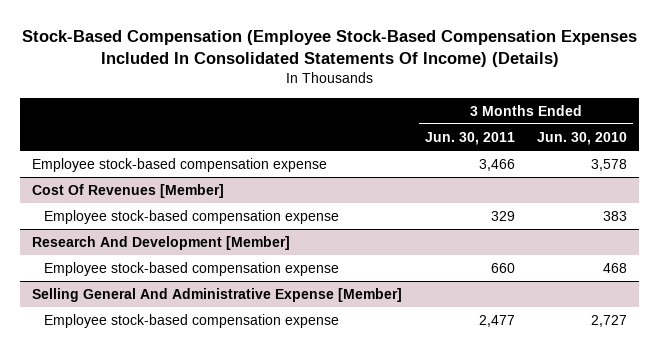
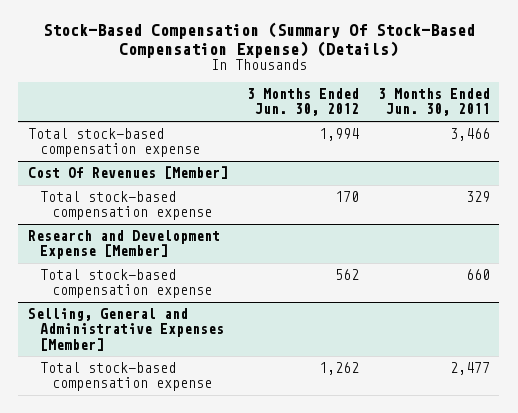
- Stock-Based Compensation (Employee Stock-Based Compensation Expenses Included In Consolidated Statements Of Income) (Details)
+ Stock-Based Compensation (Summary Of Stock-Based Compensation Expense) (Details)
- | 3 Months Ended Jun. 30, 2011 | 3 Months Ended Jun. 30, 2010
+ | 3 Months Ended Jun. 30, 2012 | 3 Months Ended Jun. 30, 2011
- Employee stock-based compensation expense | 3,466 | 3,578
+ Total stock-based compensation expense | 1,994 | 3,466
@ Cost Of Revenues [Member]
- Employee stock-based compensation expense | 329 | 383
- Research And Development [Member]
- Employee stock-based compensation expense | 660 | 468
- Selling General And Administrative Expense [Member]
- Employee stock-based compensation expense | 2,477 | 2,727
@ Cost Of Revenues [Member]
+ Total stock-based compensation expense | 170 | 329
+ Research and Development Expense [Member]
+ Total stock-based compensation expense | 562 | 660
+ Selling, General and Administrative Expenses [Member]
+ Total stock-based compensation expense | 1,262 | 2,477

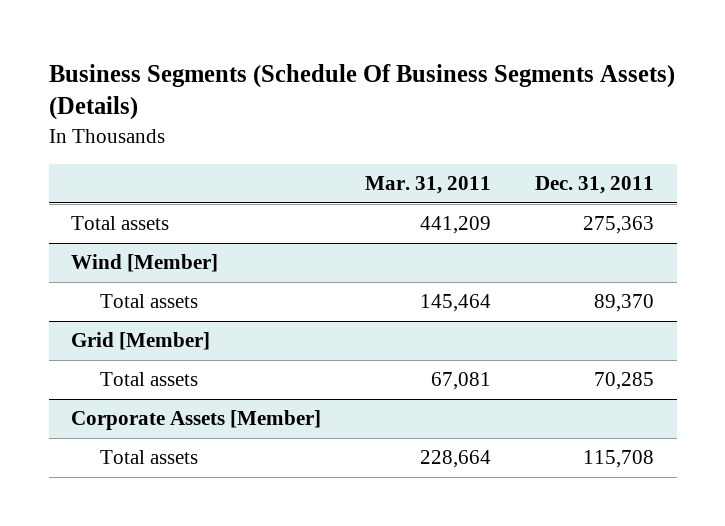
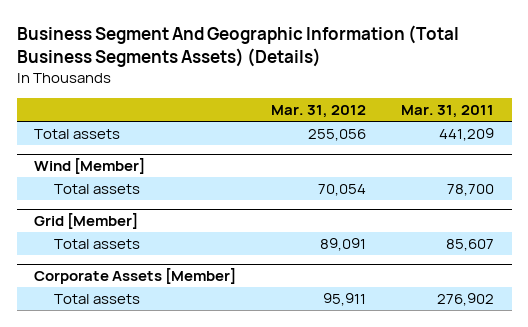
- Business Segments (Schedule Of Business Segments Assets) (Details)
+ Business Segment And Geographic Information (Total Business Segments Assets) (Details)
- | Mar. 31, 2011 | Dec. 31, 2011
+ | Mar. 31, 2012 | Mar. 31, 2011
@ Wind [Member]
- Total assets | 145,464 | 89,370
+ Total assets | 70,054 | 78,700
@ Grid [Member]
- Total assets | 67,081 | 70,285
+ Total assets | 89,091 | 85,607
@ Corporate Assets [Member]
- Total assets | 228,664 | 115,708
+ Total assets | 95,911 | 276,902

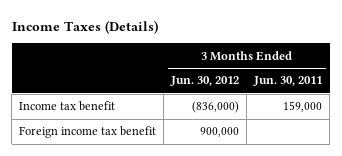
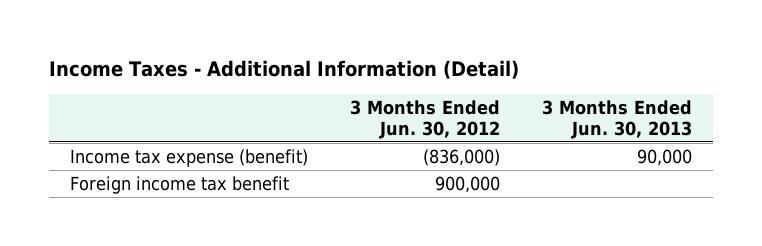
- Income Taxes (Details)
+ Income Taxes - Additional Information (Detail)
- | 3 Months Ended Jun. 30, 2012 | 3 Months Ended Jun. 30, 2011
+ | 3 Months Ended Jun. 30, 2012 | 3 Months Ended Jun. 30, 2013
- Income tax benefit | (836,000) | 159,000
+ Income tax expense (benefit) | (836,000) | 90,000

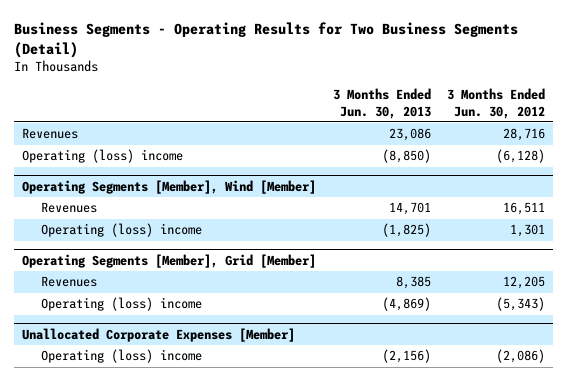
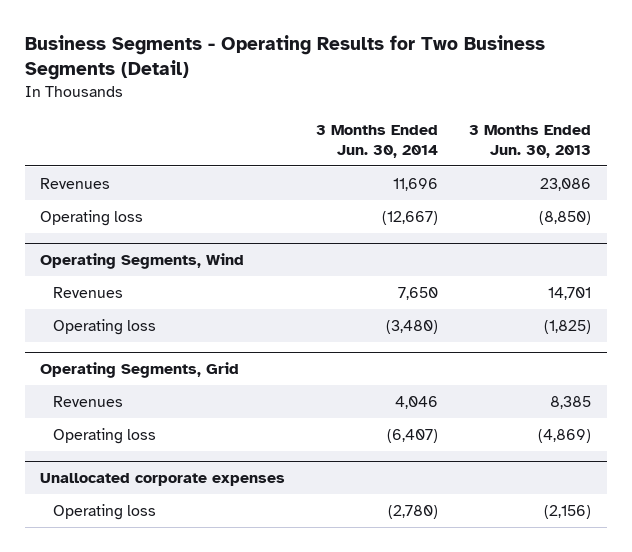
- | 3 Months Ended Jun. 30, 2013 | 3 Months Ended Jun. 30, 2012
+ | 3 Months Ended Jun. 30, 2014 | 3 Months Ended Jun. 30, 2013
- Operating (loss) income | (8,850) | (6,128)
- Operating Segments [Member], Wind [Member]
+ Operating loss | (12,667) | (8,850)
+ Operating Segments, Wind
- Operating (loss) income | (1,825) | 1,301
- Operating Segments [Member], Grid [Member]
+ Operating loss | (3,480) | (1,825)
+ Operating Segments, Grid
- Operating (loss) income | (4,869) | (5,343)
- Unallocated Corporate Expenses [Member]
- Operating (loss) income | (2,156) | (2,086)
+ Operating loss | (6,407) | (4,869)
+ Unallocated corporate expenses
+ Operating loss | (2,780) | (2,156)

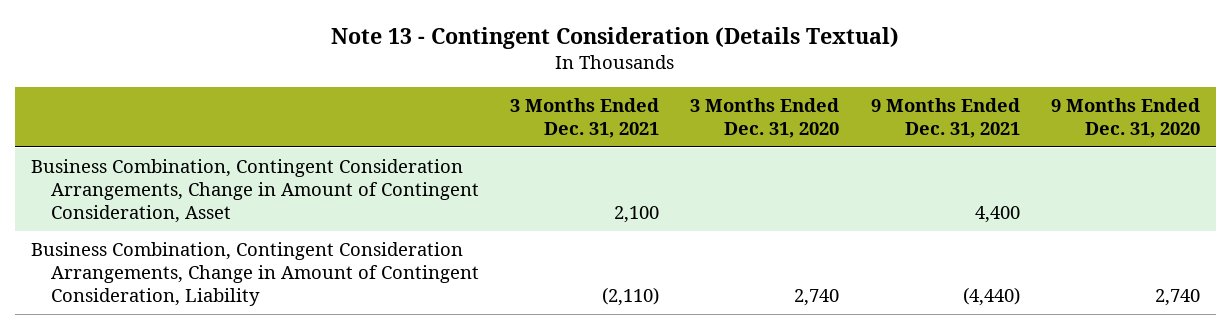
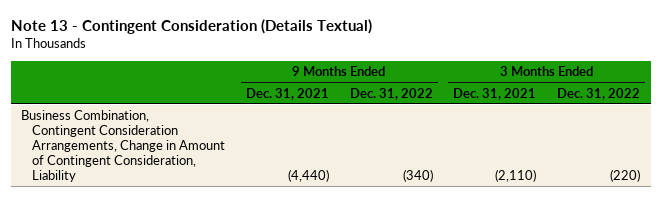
- | 3 Months Ended Dec. 31, 2021 | 3 Months Ended Dec. 31, 2020 | 9 Months Ended Dec. 31, 2021 | 9 Months Ended Dec. 31, 2020
+ | 9 Months Ended Dec. 31, 2021 | 9 Months Ended Dec. 31, 2022 | 3 Months Ended Dec. 31, 2021 | 3 Months Ended Dec. 31, 2022
- Business Combination, Contingent Consideration Arrangements, Change in Amount of Contingent Consideration, Asset | 2,100 | | 4,400 |

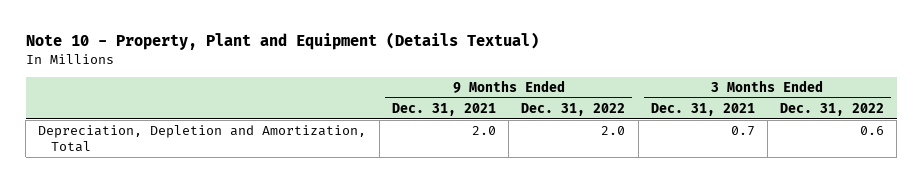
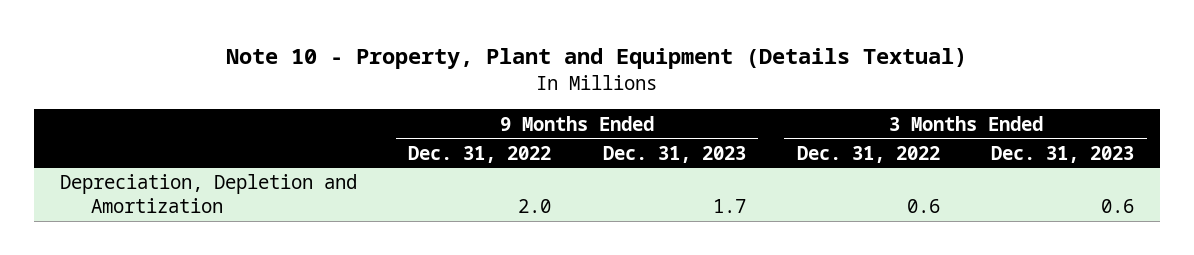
- | 9 Months Ended Dec. 31, 2021 | 9 Months Ended Dec. 31, 2022 | 3 Months Ended Dec. 31, 2021 | 3 Months Ended Dec. 31, 2022
+ | 9 Months Ended Dec. 31, 2022 | 9 Months Ended Dec. 31, 2023 | 3 Months Ended Dec. 31, 2022 | 3 Months Ended Dec. 31, 2023
- Depreciation, Depletion and Amortization, Total | 2.0 | 2.0 | 0.7 | 0.6
+ Depreciation, Depletion and Amortization | 2.0 | 1.7 | 0.6 | 0.6

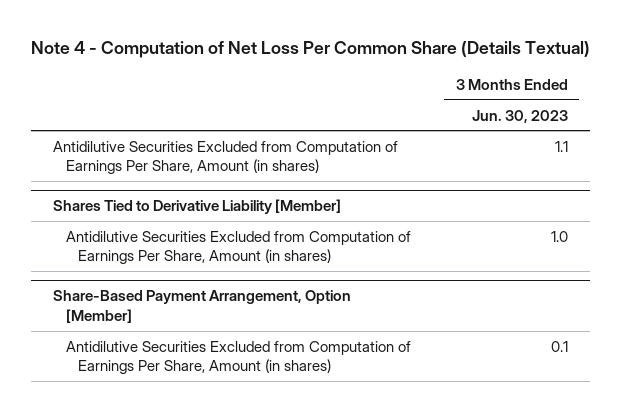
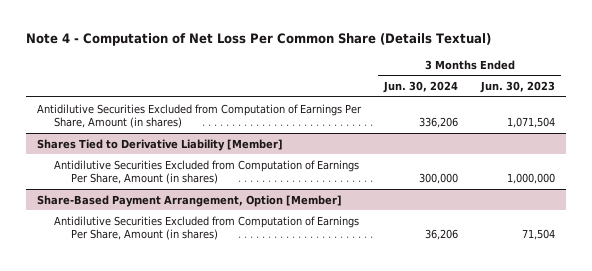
- | 3 Months Ended Jun. 30, 2023
+ | 3 Months Ended Jun. 30, 2024 | 3 Months Ended Jun. 30, 2023
- Antidilutive Securities Excluded from Computation of Earnings Per Share, Amount (in shares) | 1.1
+ Antidilutive Securities Excluded from Computation of Earnings Per Share, Amount (in shares) | 336,206 | 1,071,504
@ Shares Tied to Derivative Liability [Member]
- Antidilutive Securities Excluded from Computation of Earnings Per Share, Amount (in shares) | 1.0
+ Antidilutive Securities Excluded from Computation of Earnings Per Share, Amount (in shares) | 300,000 | 1,000,000
@ Share-Based Payment Arrangement, Option [Member]
- Antidilutive Securities Excluded from Computation of Earnings Per Share, Amount (in shares) | 0.1
+ Antidilutive Securities Excluded from Computation of Earnings Per Share, Amount (in shares) | 36,206 | 71,504

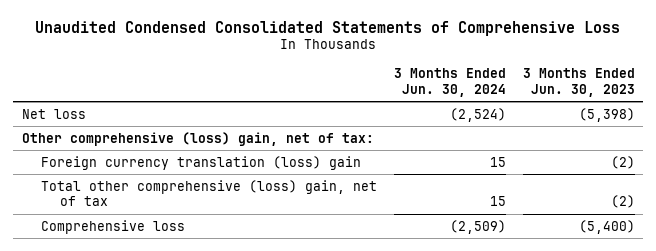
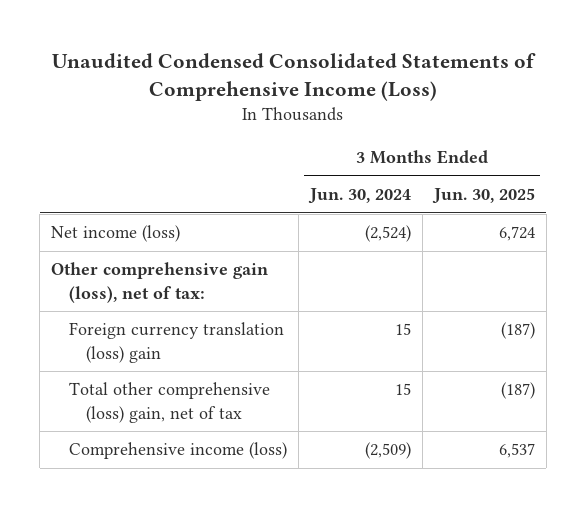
- Unaudited Condensed Consolidated Statements of Comprehensive Loss
+ Unaudited Condensed Consolidated Statements of Comprehensive Income (Loss)
- | 3 Months Ended Jun. 30, 2024 | 3 Months Ended Jun. 30, 2023
+ | 3 Months Ended Jun. 30, 2024 | 3 Months Ended Jun. 30, 2025
- Net loss | (2,524) | (5,398)
- Other comprehensive (loss) gain, net of tax:
+ Net income (loss) | (2,524) | 6,724
+ Other comprehensive gain (loss), net of tax:
- Comprehensive loss | (2,509) | (5,400)
+ Comprehensive income (loss) | (2,509) | 6,537

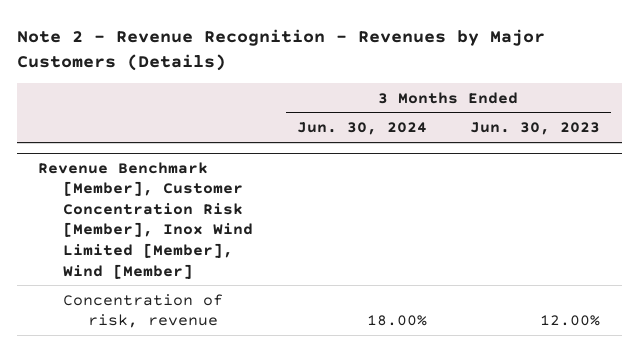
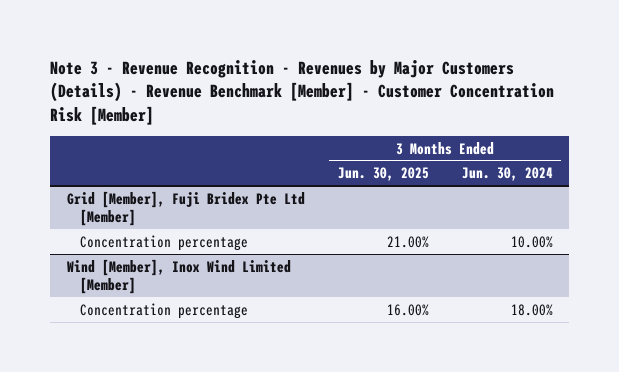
- Note 2 - Revenue Recognition - Revenues by Major Customers (Details)
+ Note 3 - Revenue Recognition - Revenues by Major Customers (Details) - Revenue Benchmark [Member] - Customer Concentration Risk [Member]
- | 3 Months Ended Jun. 30, 2024 | 3 Months Ended Jun. 30, 2023
+ | 3 Months Ended Jun. 30, 2025 | 3 Months Ended Jun. 30, 2024
- Revenue Benchmark [Member], Customer Concentration Risk [Member], Inox Wind Limited [Member], Wind [Member]
- Concentration of risk, revenue | 18.00% | 12.00%
+ Grid [Member], Fuji Bridex Pte Ltd [Member]
+ Concentration percentage | 21.00% | 10.00%
+ Wind [Member], Inox Wind Limited [Member]
+ Concentration percentage | 16.00% | 18.00%

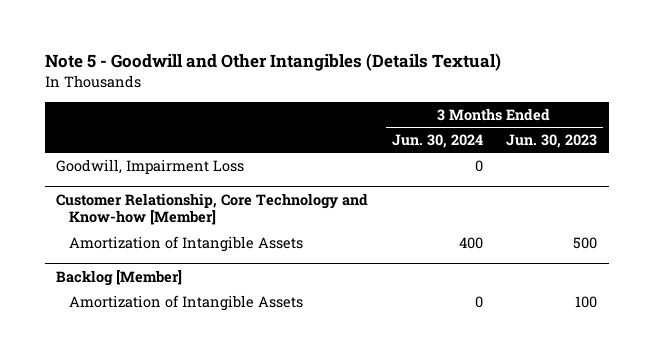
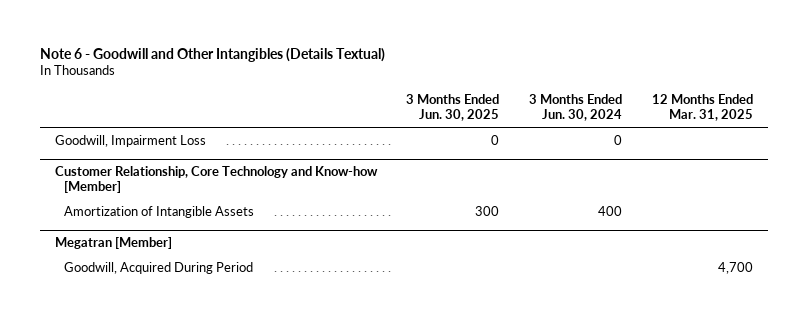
- Note 5 - Goodwill and Other Intangibles (Details Textual)
+ Note 6 - Goodwill and Other Intangibles (Details Textual)
- | 3 Months Ended Jun. 30, 2024 | 3 Months Ended Jun. 30, 2023
+ | 3 Months Ended Jun. 30, 2025 | 3 Months Ended Jun. 30, 2024 | 12 Months Ended Mar. 31, 2025
- Backlog [Member]
- Amortization of Intangible Assets | 0 | 100
+ Megatran [Member]
+ Goodwill, Acquired During Period | | | 4,700

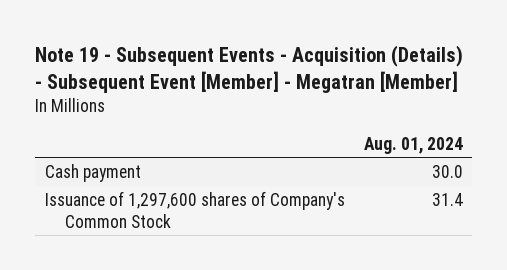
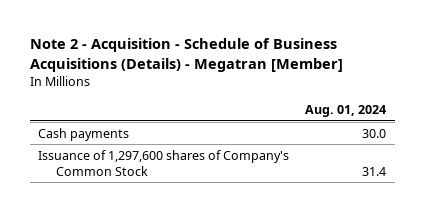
- Note 19 - Subsequent Events - Acquisition (Details) - Subsequent Event [Member] - Megatran [Member]
+ Note 2 - Acquisition - Schedule of Business Acquisitions (Details) - Megatran [Member]
- Cash payment | 30.0
+ Cash payments | 30.0

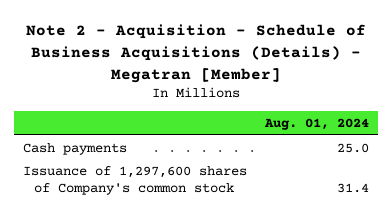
- Cash payments | 30.0
- Issuance of 1,297,600 shares of Company's Common Stock | 31.4
+ Cash payments | 25.0
+ Issuance of 1,297,600 shares of Company's common stock | 31.4

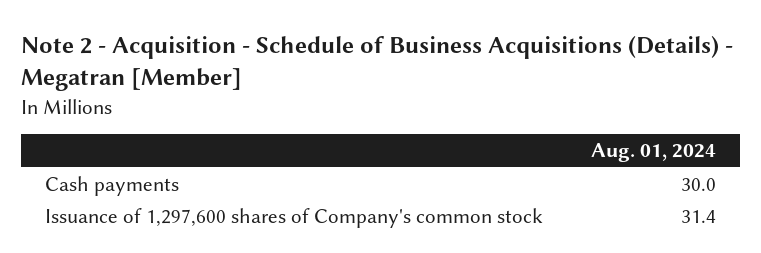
- Cash payments | 25.0
+ Cash payments | 30.0

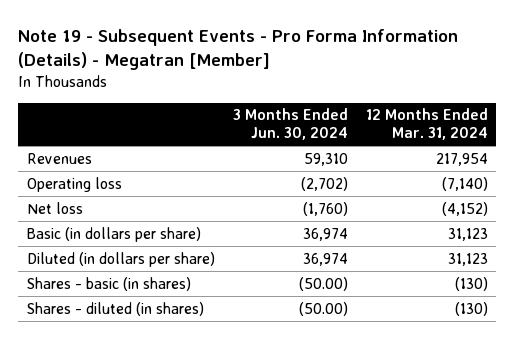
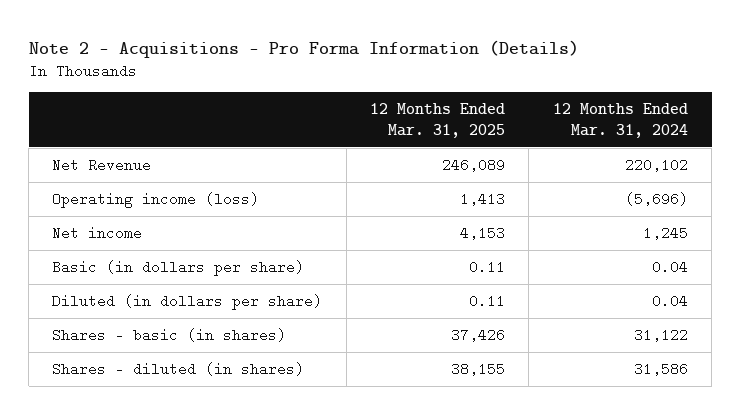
- Note 19 - Subsequent Events - Pro Forma Information (Details) - Megatran [Member]
+ Note 2 - Acquisitions - Pro Forma Information (Details)
- | 3 Months Ended Jun. 30, 2024 | 12 Months Ended Mar. 31, 2024
+ | 12 Months Ended Mar. 31, 2025 | 12 Months Ended Mar. 31, 2024
- Revenues | 59,310 | 217,954
- Operating loss | (2,702) | (7,140)
- Net loss | (1,760) | (4,152)
- Basic (in dollars per share) | 36,974 | 31,123
- Diluted (in dollars per share) | 36,974 | 31,123
- Shares - basic (in shares) | (50.00) | (130)
- Shares - diluted (in shares) | (50.00) | (130)
+ Net Revenue | 246,089 | 220,102
+ Operating income (loss) | 1,413 | (5,696)
+ Net income | 4,153 | 1,245
+ Basic (in dollars per share) | 0.11 | 0.04
+ Diluted (in dollars per share) | 0.11 | 0.04
+ Shares - basic (in shares) | 37,426 | 31,122
+ Shares - diluted (in shares) | 38,155 | 31,586

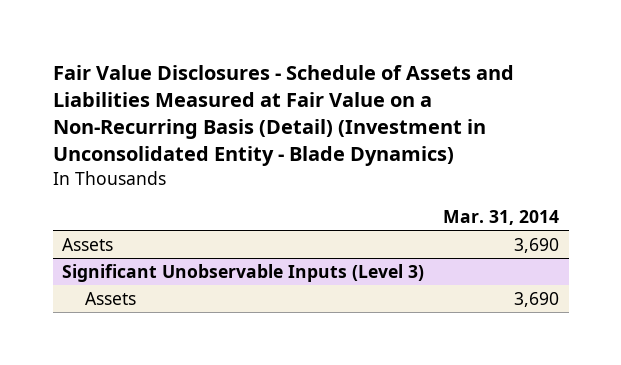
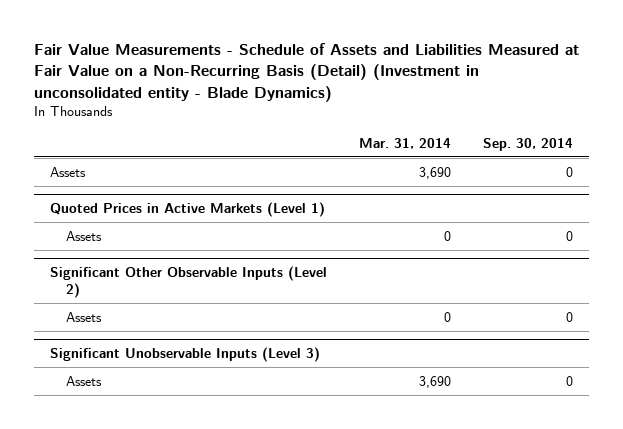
- Fair Value Disclosures - Schedule of Assets and Liabilities Measured at Fair Value on a Non-Recurring Basis (Detail) (Investment in Unconsolidated Entity - Blade Dynamics)
+ Fair Value Measurements - Schedule of Assets and Liabilities Measured at Fair Value on a Non-Recurring Basis (Detail) (Investment in unconsolidated entity - Blade Dynamics)
- | Mar. 31, 2014
+ | Mar. 31, 2014 | Sep. 30, 2014
+ Quoted Prices in Active Markets (Level 1)
+ Assets | 0 | 0
+ Significant Other Observable Inputs (Level 2)
+ Assets | 0 | 0

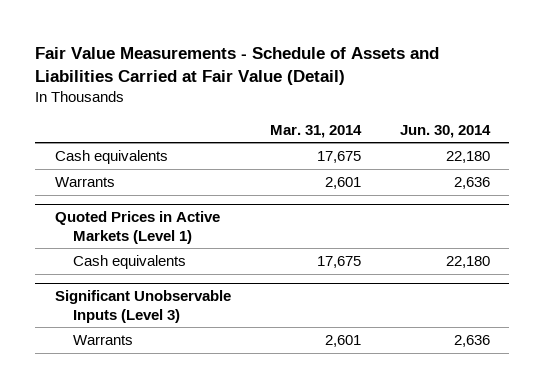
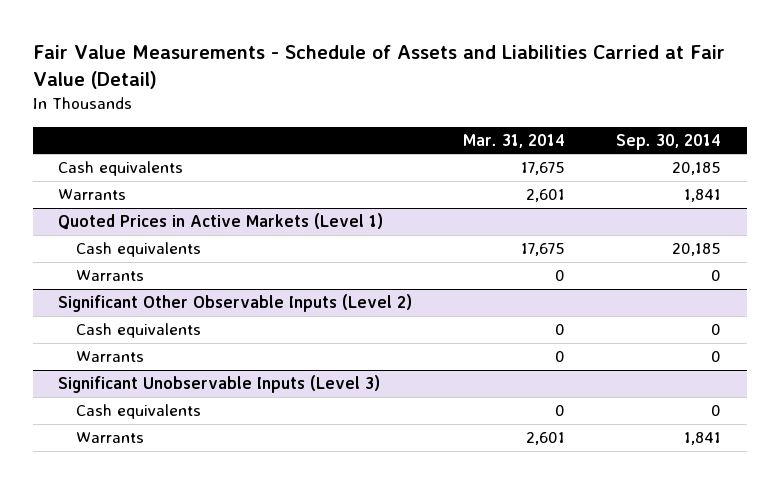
- | Mar. 31, 2014 | Jun. 30, 2014
+ | Mar. 31, 2014 | Sep. 30, 2014
@ Quoted Prices in Active Markets (Level 1)
+ Warrants | 0 | 0
+ Significant Other Observable Inputs (Level 2)
+ Cash equivalents | 0 | 0
+ Warrants | 0 | 0
@ Significant Unobservable Inputs (Level 3)
+ Cash equivalents | 0 | 0

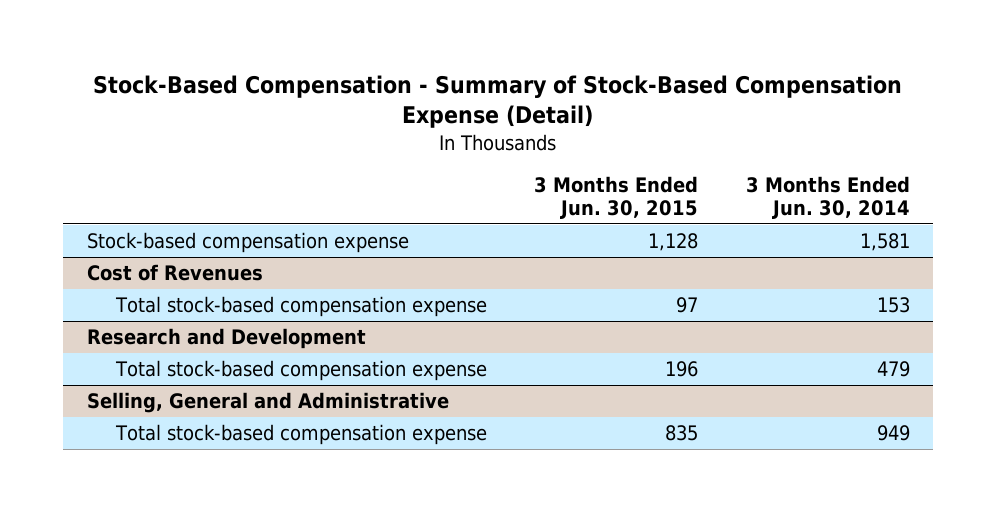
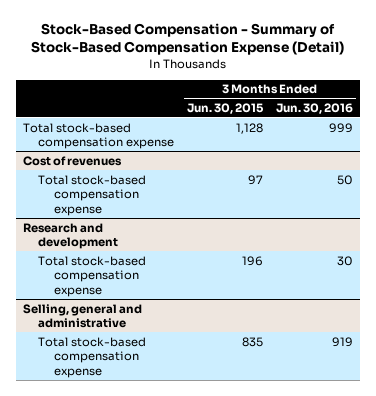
- | 3 Months Ended Jun. 30, 2015 | 3 Months Ended Jun. 30, 2014
+ | 3 Months Ended Jun. 30, 2015 | 3 Months Ended Jun. 30, 2016
- Stock-based compensation expense | 1,128 | 1,581
- Cost of Revenues
+ Total stock-based compensation expense | 1,128 | 999
+ Cost of revenues
- Research and Development
+ Research and development
- Selling, General and Administrative
+ Selling, general and administrative

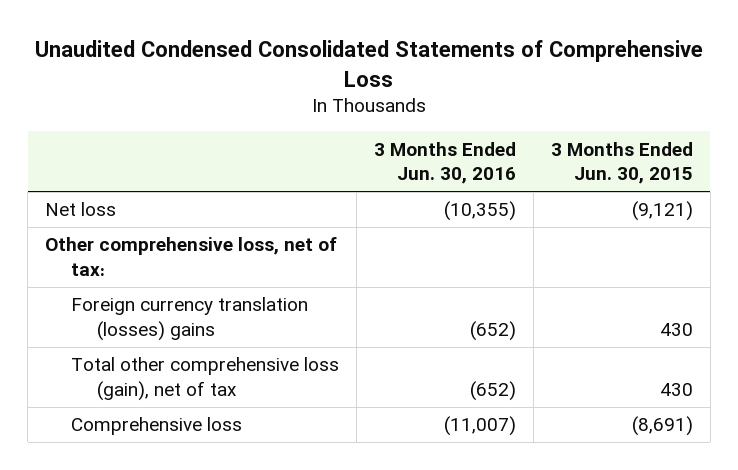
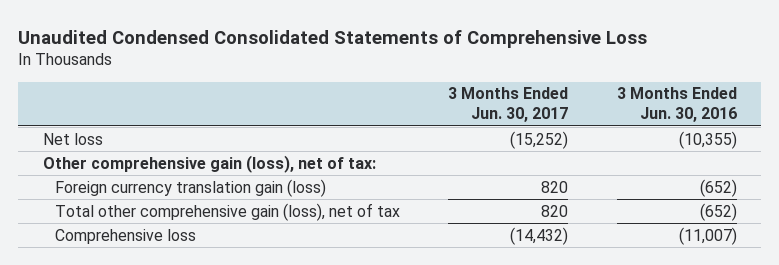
- | 3 Months Ended Jun. 30, 2016 | 3 Months Ended Jun. 30, 2015
+ | 3 Months Ended Jun. 30, 2017 | 3 Months Ended Jun. 30, 2016
- Other comprehensive loss, net of tax:
- Foreign currency translation (losses) gains | (652) | 430
- Total other comprehensive loss (gain), net of tax | (652) | 430
+ Other comprehensive gain (loss), net of tax:
+ Foreign currency translation gain (loss) | 820 | (652)
+ Total other comprehensive gain (loss), net of tax | 820 | (652)

